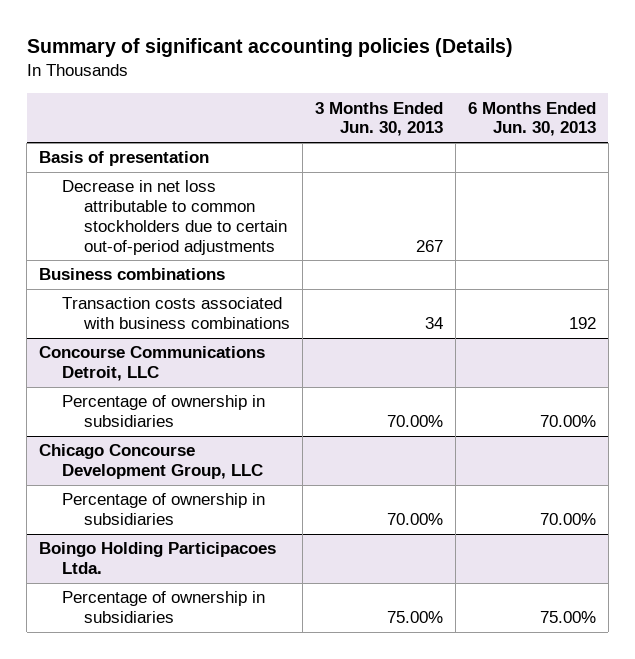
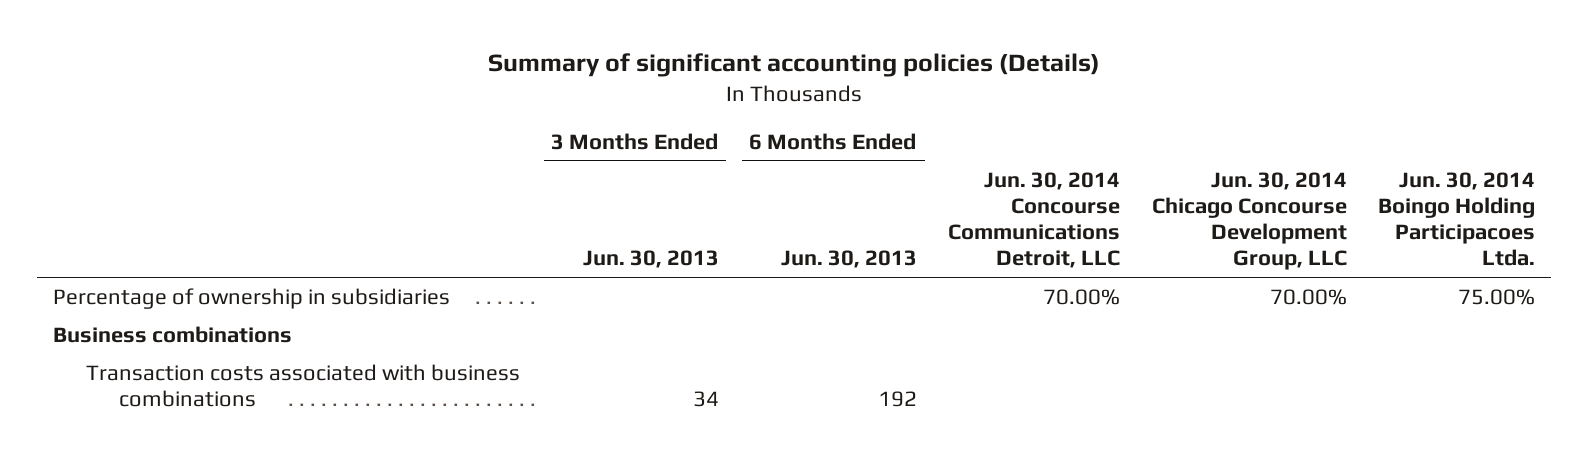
- | 3 Months Ended Jun. 30, 2013 | 6 Months Ended Jun. 30, 2013
+ | 3 Months Ended Jun. 30, 2013 | 6 Months Ended Jun. 30, 2013 | Jun. 30, 2014 Concourse Communications Detroit, LLC | Jun. 30, 2014 Chicago Concourse Development Group, LLC | Jun. 30, 2014 Boingo Holding Participacoes Ltda.
- Basis of presentation
- Decrease in net loss attributable to common stockholders due to certain out-of-period adjustments | 267 |
+ Percentage of ownership in subsidiaries | | | 70.00% | 70.00% | 75.00%
- Concourse Communications Detroit, LLC
- Percentage of ownership in subsidiaries | 70.00% | 70.00%
- Chicago Concourse Development Group, LLC
- Percentage of ownership in subsidiaries | 70.00% | 70.00%
- Boingo Holding Participacoes Ltda.
- Percentage of ownership in subsidiaries | 75.00% | 75.00%

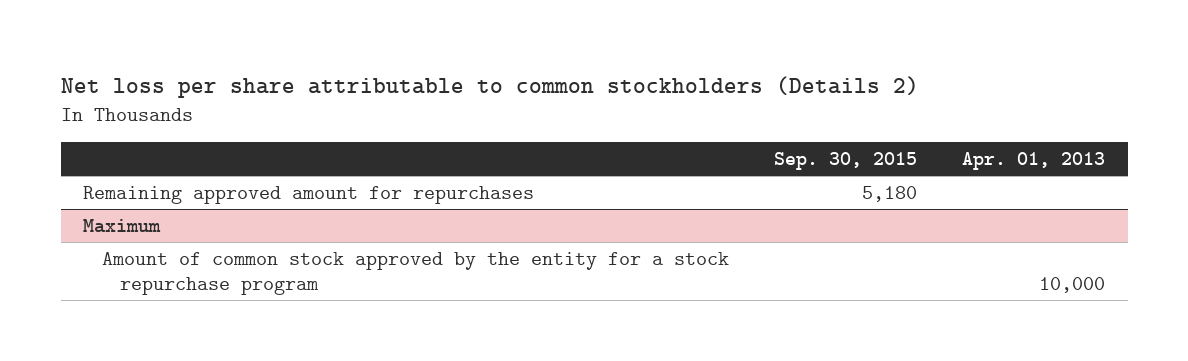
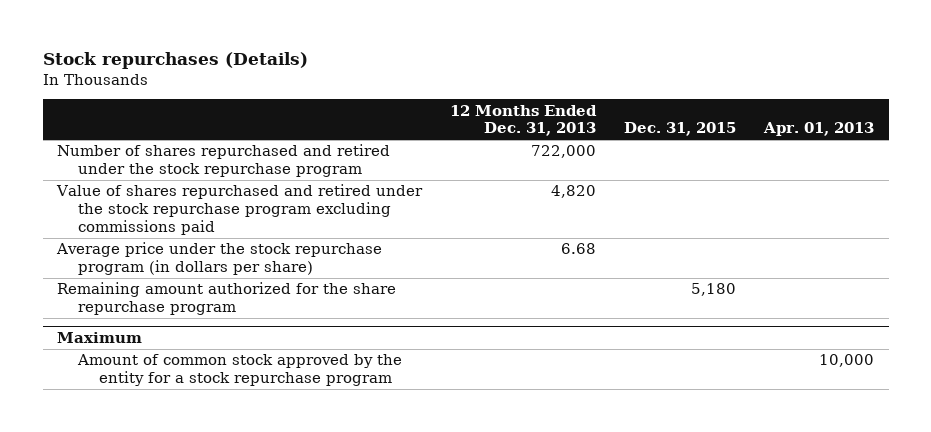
- Net loss per share attributable to common stockholders (Details 2)
+ Stock repurchases (Details)
- | Sep. 30, 2015 | Apr. 01, 2013
+ | 12 Months Ended Dec. 31, 2013 | Dec. 31, 2015 | Apr. 01, 2013
- Remaining approved amount for repurchases | 5,180 |
+ Number of shares repurchased and retired under the stock repurchase program | 722,000 | |
+ Value of shares repurchased and retired under the stock repurchase program excluding commissions paid | 4,820 | |
+ Average price under the stock repurchase program (in dollars per share) | 6.68 | |
+ Remaining amount authorized for the share repurchase program | | 5,180 |

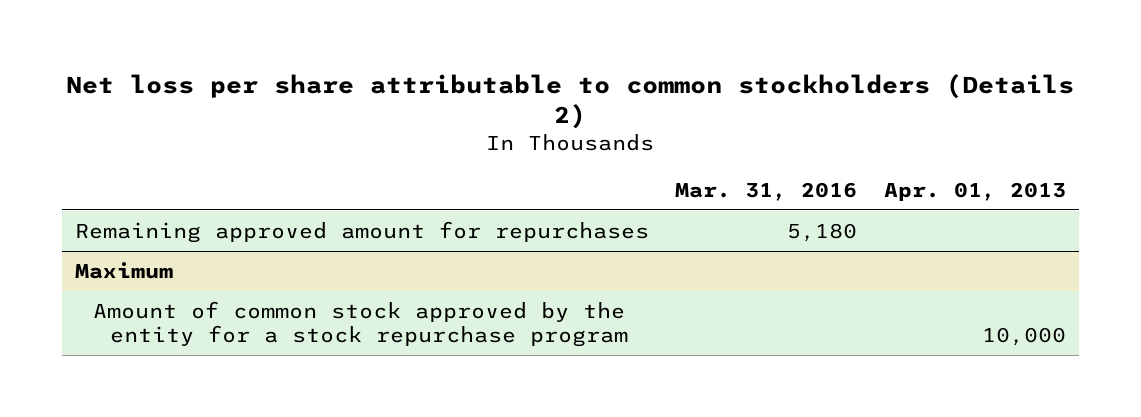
- Stock repurchases (Details)
+ Net loss per share attributable to common stockholders (Details 2)
- | 12 Months Ended Dec. 31, 2013 | Dec. 31, 2015 | Apr. 01, 2013
+ | Mar. 31, 2016 | Apr. 01, 2013
- Number of shares repurchased and retired under the stock repurchase program | 722,000 | |
- Value of shares repurchased and retired under the stock repurchase program excluding commissions paid | 4,820 | |
- Average price under the stock repurchase program (in dollars per share) | 6.68 | |
- Remaining amount authorized for the share repurchase program | | 5,180 |
+ Remaining approved amount for repurchases | 5,180 |

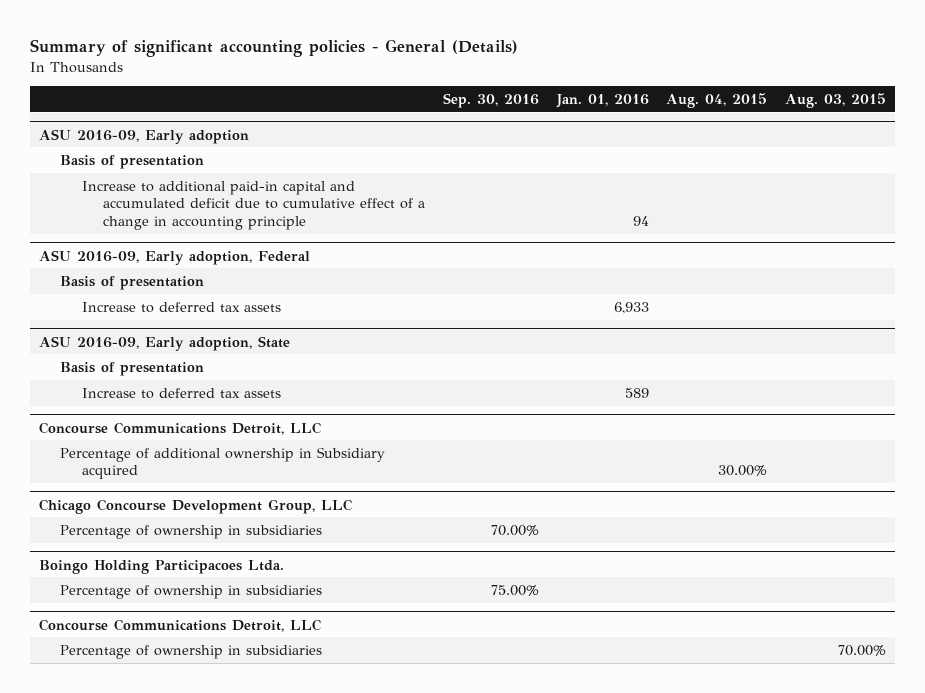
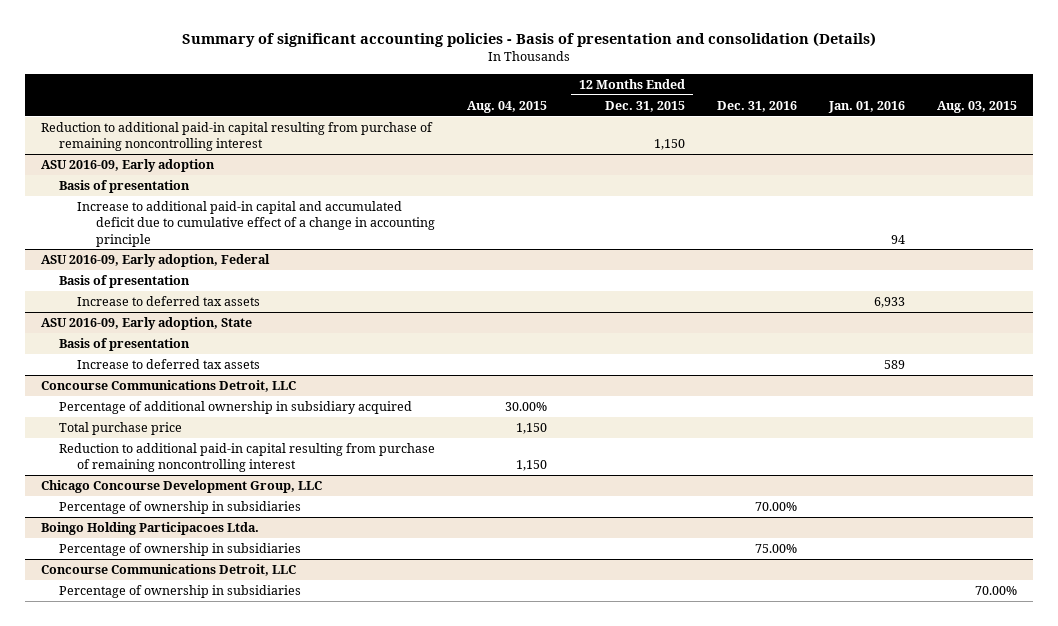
- Summary of significant accounting policies - General (Details)
+ Summary of significant accounting policies - Basis of presentation and consolidation (Details)
- | Sep. 30, 2016 | Jan. 01, 2016 | Aug. 04, 2015 | Aug. 03, 2015
+ | Aug. 04, 2015 | 12 Months Ended Dec. 31, 2015 | Dec. 31, 2016 | Jan. 01, 2016 | Aug. 03, 2015
+ Reduction to additional paid-in capital resulting from purchase of remaining noncontrolling interest | | 1,150 | | |
@ Concourse Communications Detroit, LLC
- Percentage of additional ownership in Subsidiary acquired | | | 30.00% |
+ Percentage of additional ownership in subsidiary acquired | 30.00% | | | |
+ Total purchase price | 1,150 | | | |
+ Reduction to additional paid-in capital resulting from purchase of remaining noncontrolling interest | 1,150 | | | |

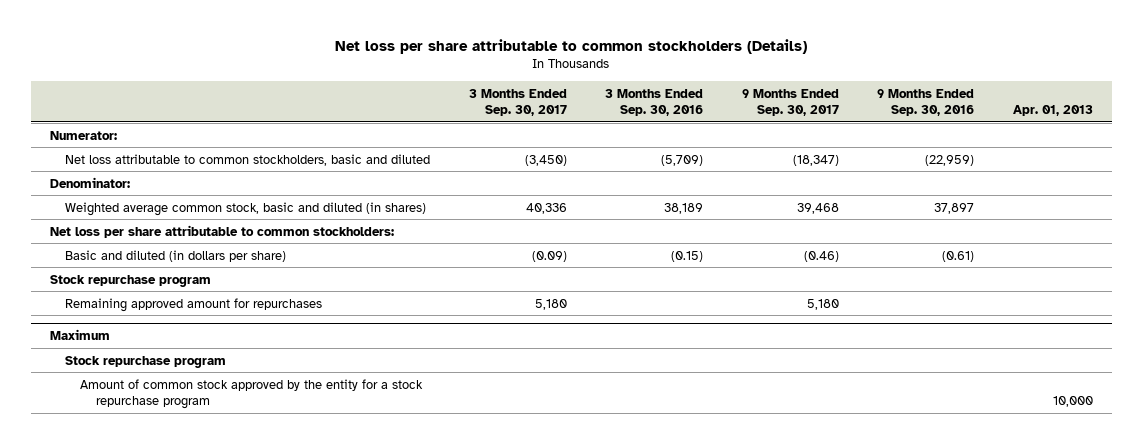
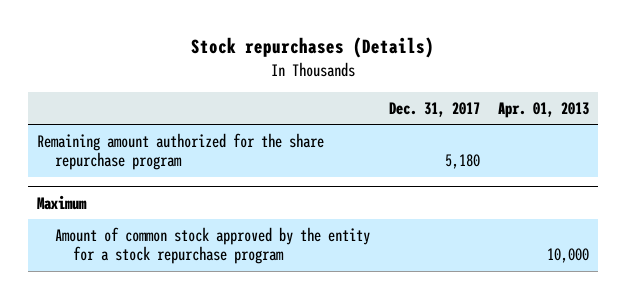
- Net loss per share attributable to common stockholders (Details)
+ Stock repurchases (Details)
- | 3 Months Ended Sep. 30, 2017 | 3 Months Ended Sep. 30, 2016 | 9 Months Ended Sep. 30, 2017 | 9 Months Ended Sep. 30, 2016 | Apr. 01, 2013
+ | Dec. 31, 2017 | Apr. 01, 2013
- Numerator:
- Net loss attributable to common stockholders, basic and diluted | (3,450) | (5,709) | (18,347) | (22,959) |
- Denominator:
- Weighted average common stock, basic and diluted (in shares) | 40,336 | 38,189 | 39,468 | 37,897 |
- Net loss per share attributable to common stockholders:
- Basic and diluted (in dollars per share) | (0.09) | (0.15) | (0.46) | (0.61) |
- Stock repurchase program
- Remaining approved amount for repurchases | 5,180 | | 5,180 | |
+ Remaining amount authorized for the share repurchase program | 5,180 |
@ Maximum
- Stock repurchase program

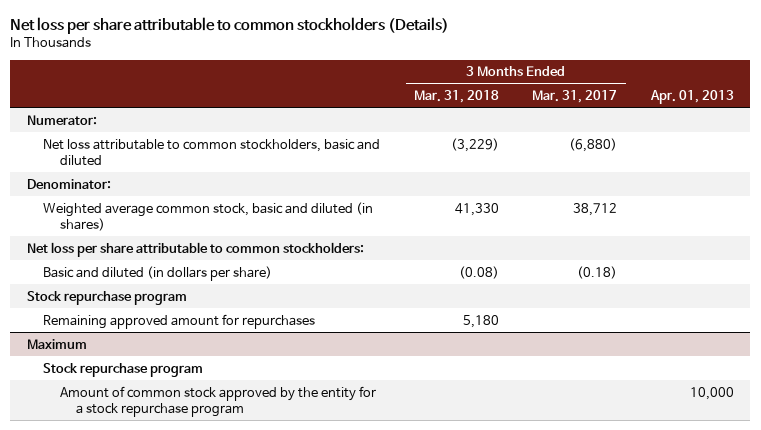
- Stock repurchases (Details)
+ Net loss per share attributable to common stockholders (Details)
- | Dec. 31, 2017 | Apr. 01, 2013
+ | 3 Months Ended Mar. 31, 2018 | 3 Months Ended Mar. 31, 2017 | Apr. 01, 2013
- Remaining amount authorized for the share repurchase program | 5,180 |
+ Numerator:
+ Net loss attributable to common stockholders, basic and diluted | (3,229) | (6,880) |
+ Denominator:
+ Weighted average common stock, basic and diluted (in shares) | 41,330 | 38,712 |
+ Net loss per share attributable to common stockholders:
+ Basic and diluted (in dollars per share) | (0.08) | (0.18) |
+ Stock repurchase program
+ Remaining approved amount for repurchases | 5,180 | |
@ Maximum
+ Stock repurchase program

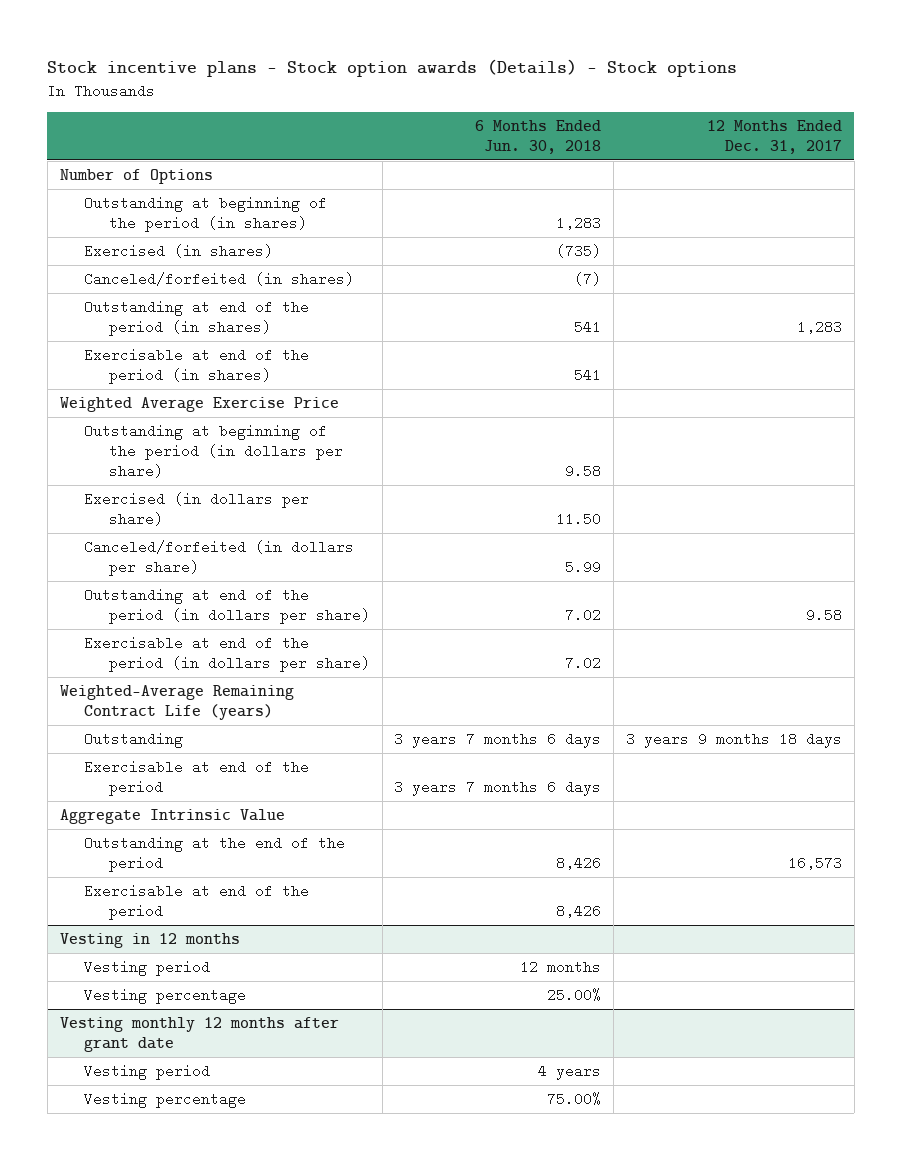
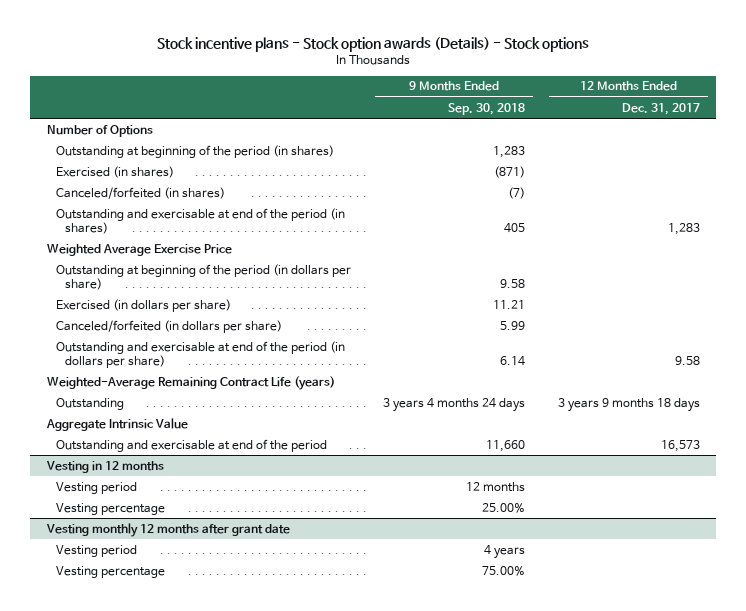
- | 6 Months Ended Jun. 30, 2018 | 12 Months Ended Dec. 31, 2017
+ | 9 Months Ended Sep. 30, 2018 | 12 Months Ended Dec. 31, 2017
- Outstanding at end of the period (in shares) | 541 | 1,283
- Exercisable at end of the period (in shares) | 541 |
+ Outstanding and exercisable at end of the period (in shares) | 405 | 1,283
- Outstanding at end of the period (in dollars per share) | 7.02 | 9.58
- Exercisable at end of the period (in dollars per share) | 7.02 |
+ Outstanding and exercisable at end of the period (in dollars per share) | 6.14 | 9.58
- Exercisable at end of the period | 3 years 7 months 6 days |
- Outstanding at the end of the period | 8,426 | 16,573
- Exercisable at end of the period | 8,426 |
+ Outstanding and exercisable at end of the period | 11,660 | 16,573

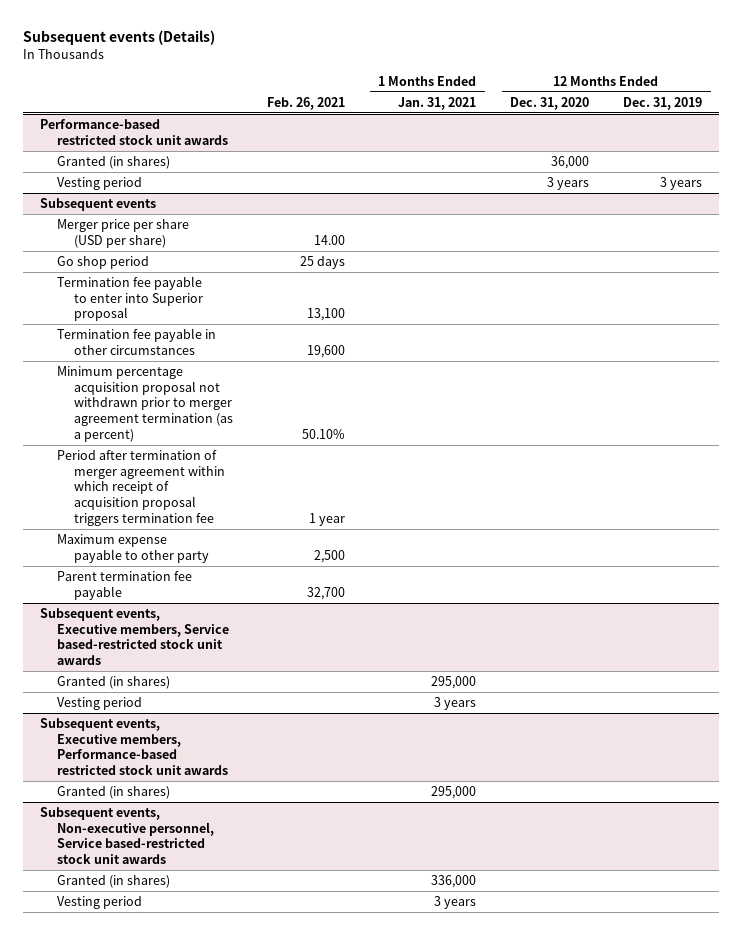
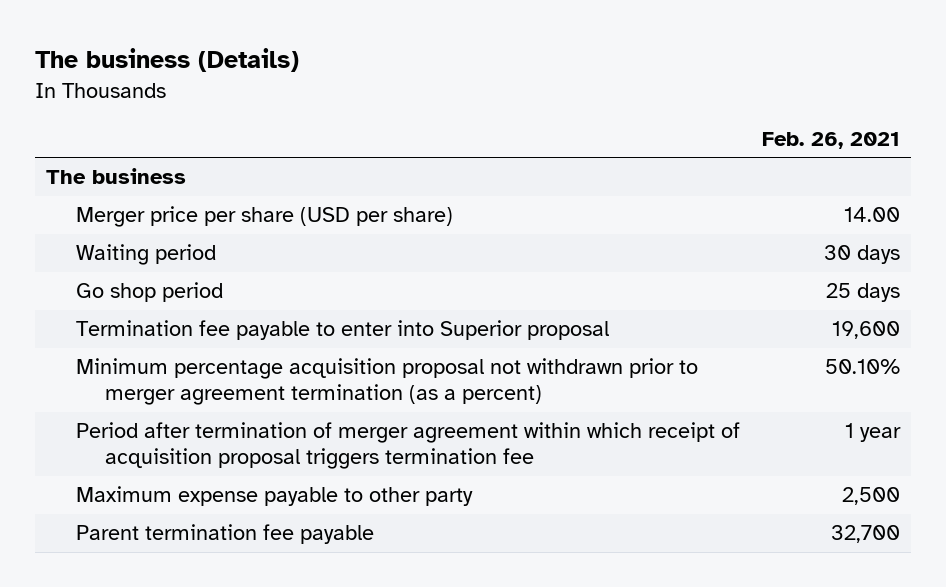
- Subsequent events (Details)
+ The business (Details)
- | Feb. 26, 2021 | 1 Months Ended Jan. 31, 2021 | 12 Months Ended Dec. 31, 2020 | 12 Months Ended Dec. 31, 2019
+ | Feb. 26, 2021
- Performance-based restricted stock unit awards
- Granted (in shares) | | | 36,000 |
- Vesting period | | | 3 years | 3 years
- Subsequent events
+ The business
+ Waiting period | 30 days
- Termination fee payable to enter into Superior proposal | 13,100 | | |
- Termination fee payable in other circumstances | 19,600 | | |
+ Termination fee payable to enter into Superior proposal | 19,600
- Subsequent events, Executive members, Service based-restricted stock unit awards
- Granted (in shares) | | 295,000 | |
- Vesting period | | 3 years | |
- Subsequent events, Executive members, Performance-based restricted stock unit awards
- Granted (in shares) | | 295,000 | |
- Subsequent events, Non-executive personnel, Service based-restricted stock unit awards
- Granted (in shares) | | 336,000 | |
- Vesting period | | 3 years | |

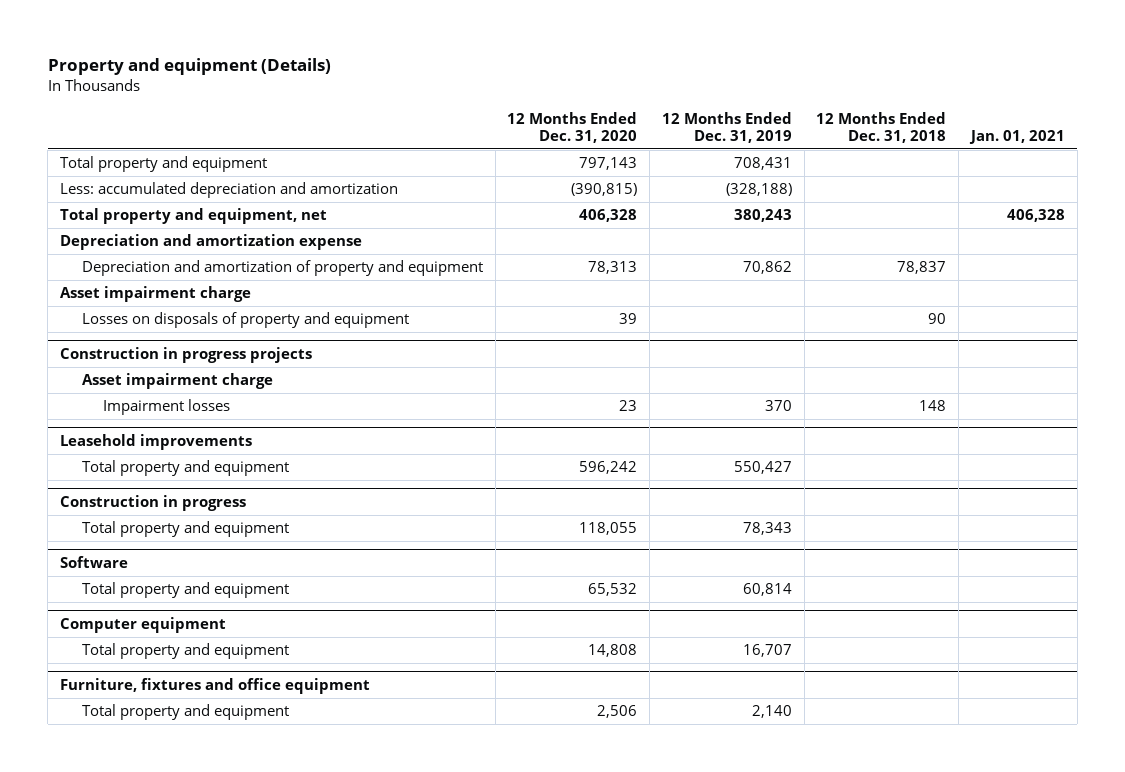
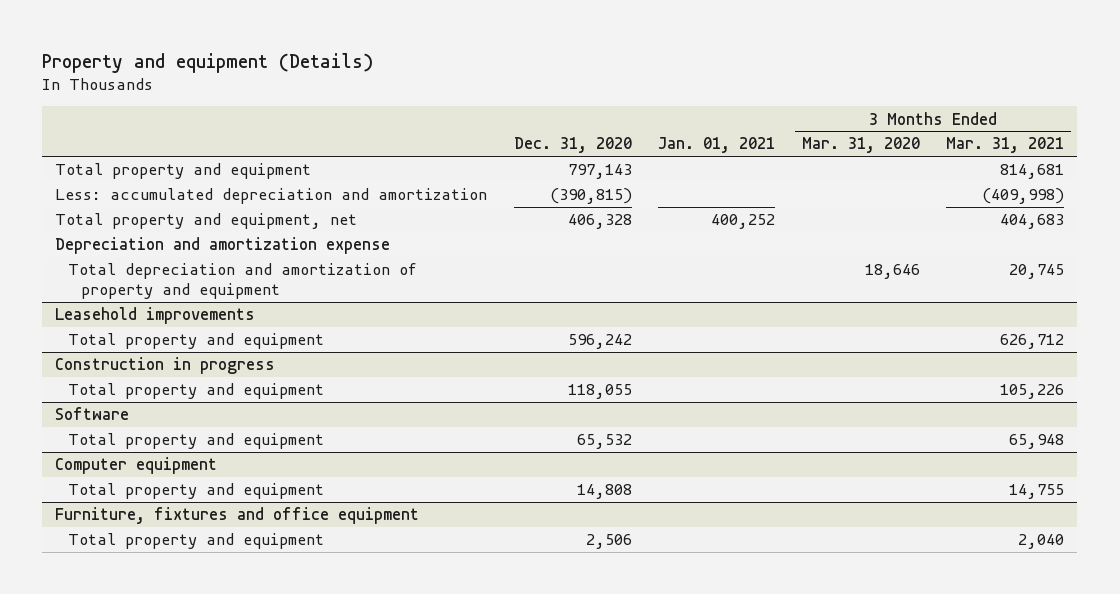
- | 12 Months Ended Dec. 31, 2020 | 12 Months Ended Dec. 31, 2019 | 12 Months Ended Dec. 31, 2018 | Jan. 01, 2021
+ | Dec. 31, 2020 | Jan. 01, 2021 | 3 Months Ended Mar. 31, 2020 | 3 Months Ended Mar. 31, 2021
- Total property and equipment, net | 406,328 | 380,243 | | 406,328
+ Total property and equipment, net | 406,328 | 400,252 | | 404,683
- Depreciation and amortization of property and equipment | 78,313 | 70,862 | 78,837 |
- Asset impairment charge
- Losses on disposals of property and equipment | 39 | | 90 |
- Construction in progress projects
- Asset impairment charge
- Impairment losses | 23 | 370 | 148 |
+ Total depreciation and amortization of property and equipment | | | 18,646 | 20,745

